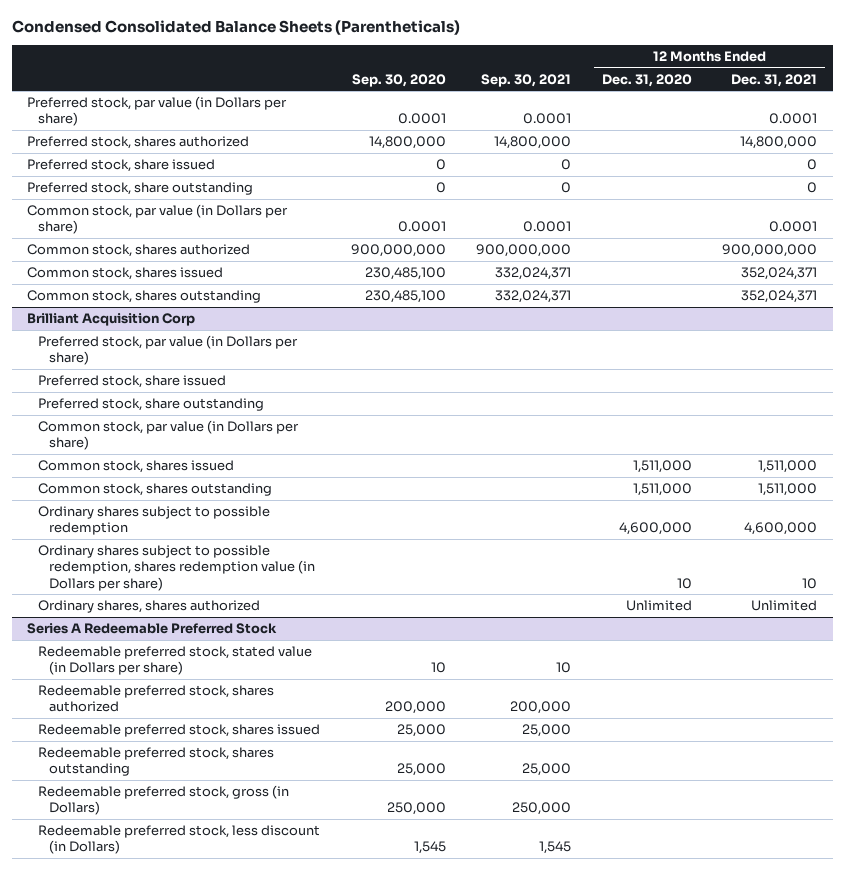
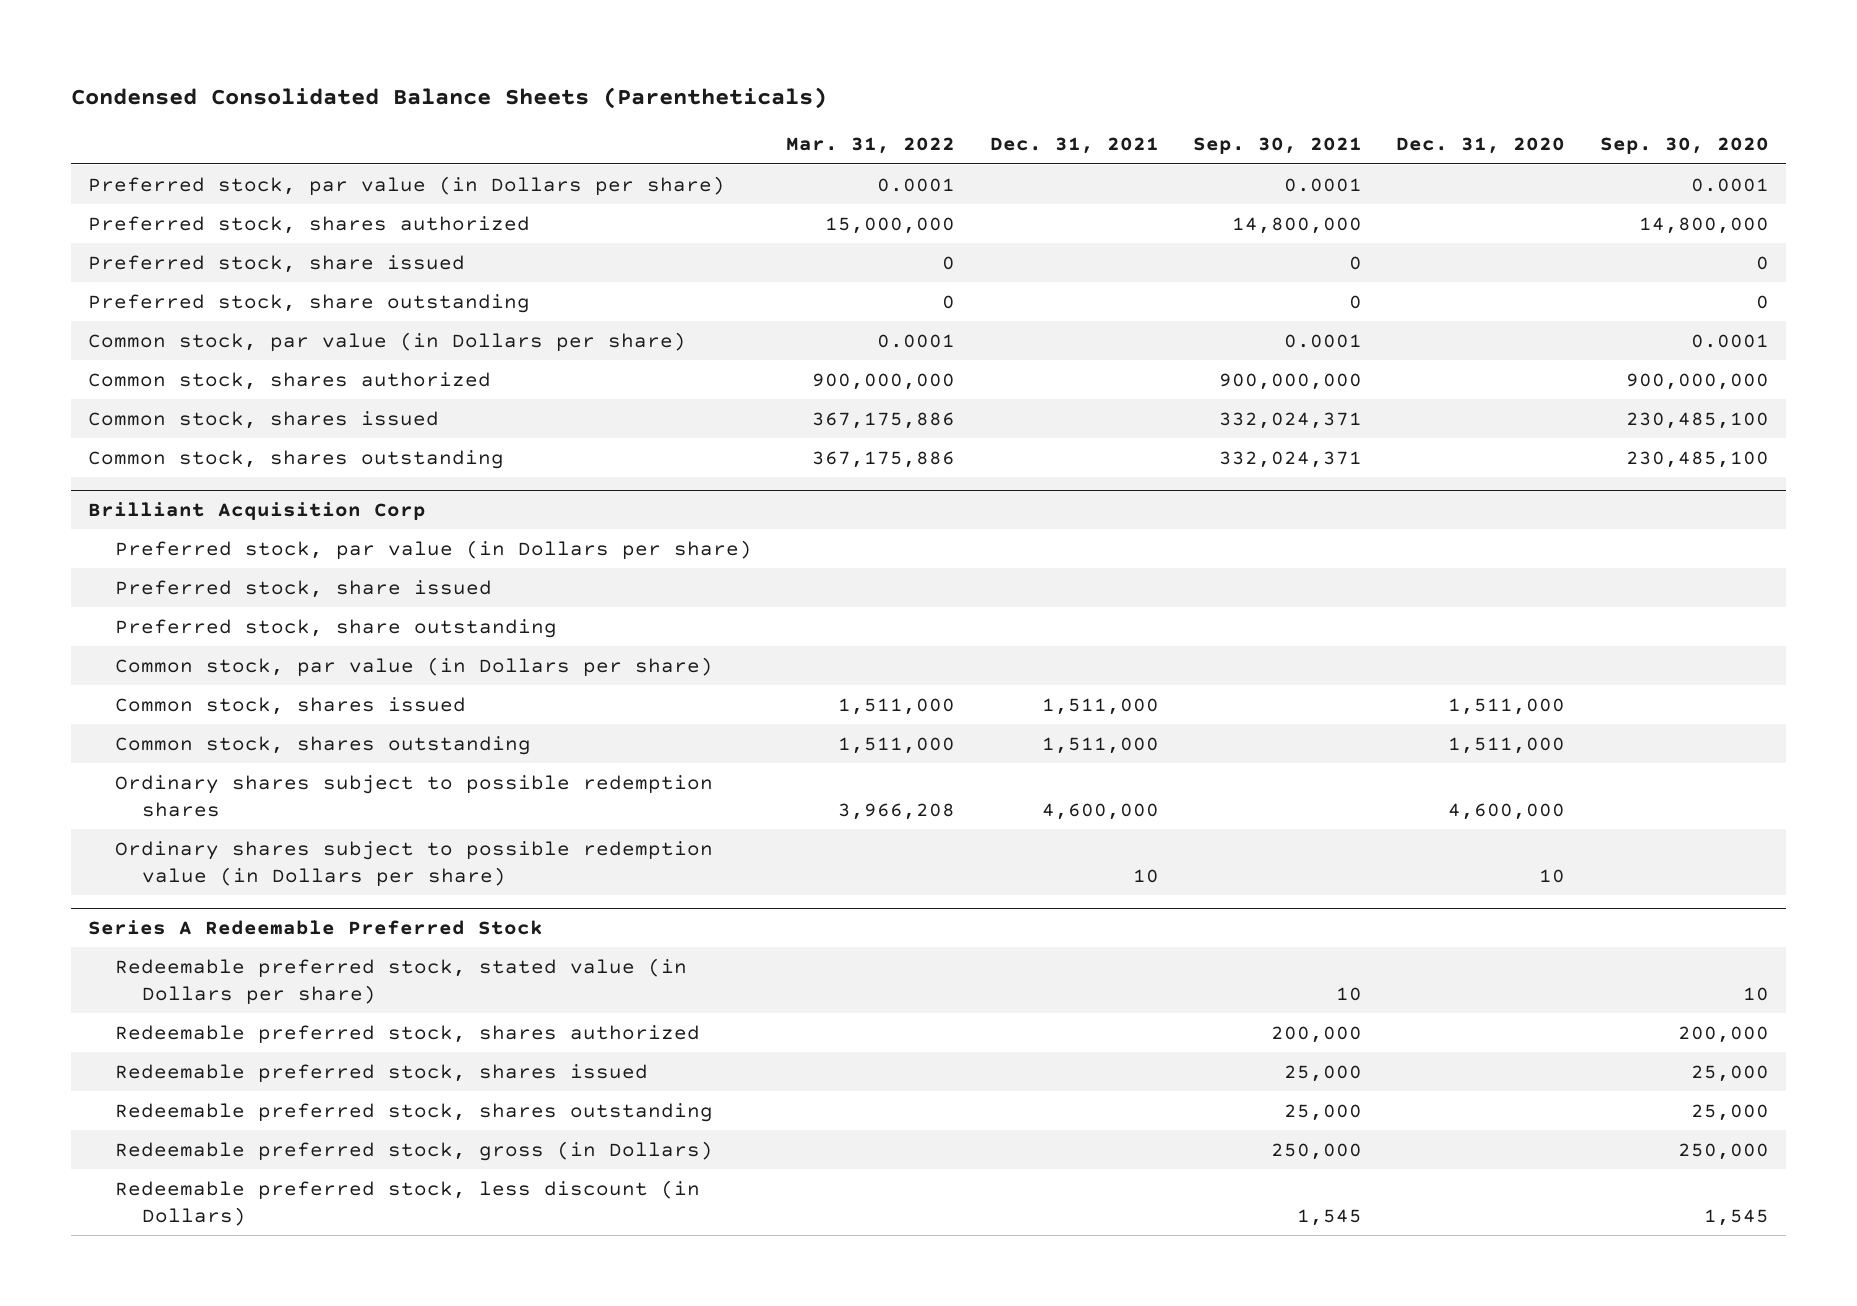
- | Sep. 30, 2020 | Sep. 30, 2021 | 12 Months Ended Dec. 31, 2020 | 12 Months Ended Dec. 31, 2021
+ | Mar. 31, 2022 | Dec. 31, 2021 | Sep. 30, 2021 | Dec. 31, 2020 | Sep. 30, 2020
@ Brilliant Acquisition Corp
- Ordinary shares subject to possible redemption | | | 4,600,000 | 4,600,000
- Ordinary shares subject to possible redemption, shares redemption value (in Dollars per share) | | | 10 | 10
- Ordinary shares, shares authorized | | | Unlimited | Unlimited
+ Ordinary shares subject to possible redemption shares | 3,966,208 | 4,600,000 | | 4,600,000 |
+ Ordinary shares subject to possible redemption value (in Dollars per share) | | 10 | | 10 |

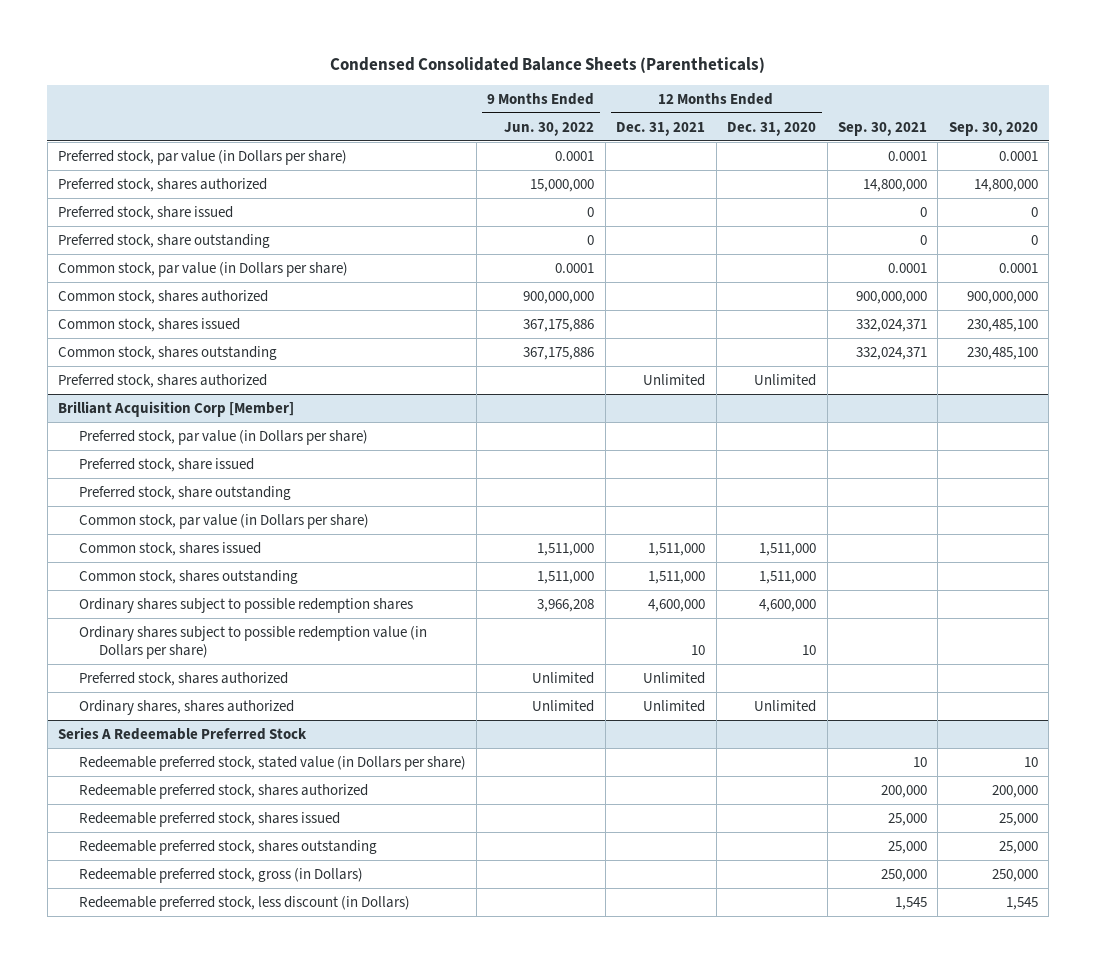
- | Mar. 31, 2022 | Dec. 31, 2021 | Sep. 30, 2021 | Dec. 31, 2020 | Sep. 30, 2020
+ | 9 Months Ended Jun. 30, 2022 | 12 Months Ended Dec. 31, 2021 | 12 Months Ended Dec. 31, 2020 | Sep. 30, 2021 | Sep. 30, 2020
- Brilliant Acquisition Corp
+ Preferred stock, shares authorized | | Unlimited | Unlimited | |
+ Brilliant Acquisition Corp [Member]
+ Preferred stock, shares authorized | Unlimited | Unlimited | | |
+ Ordinary shares, shares authorized | Unlimited | Unlimited | Unlimited | |

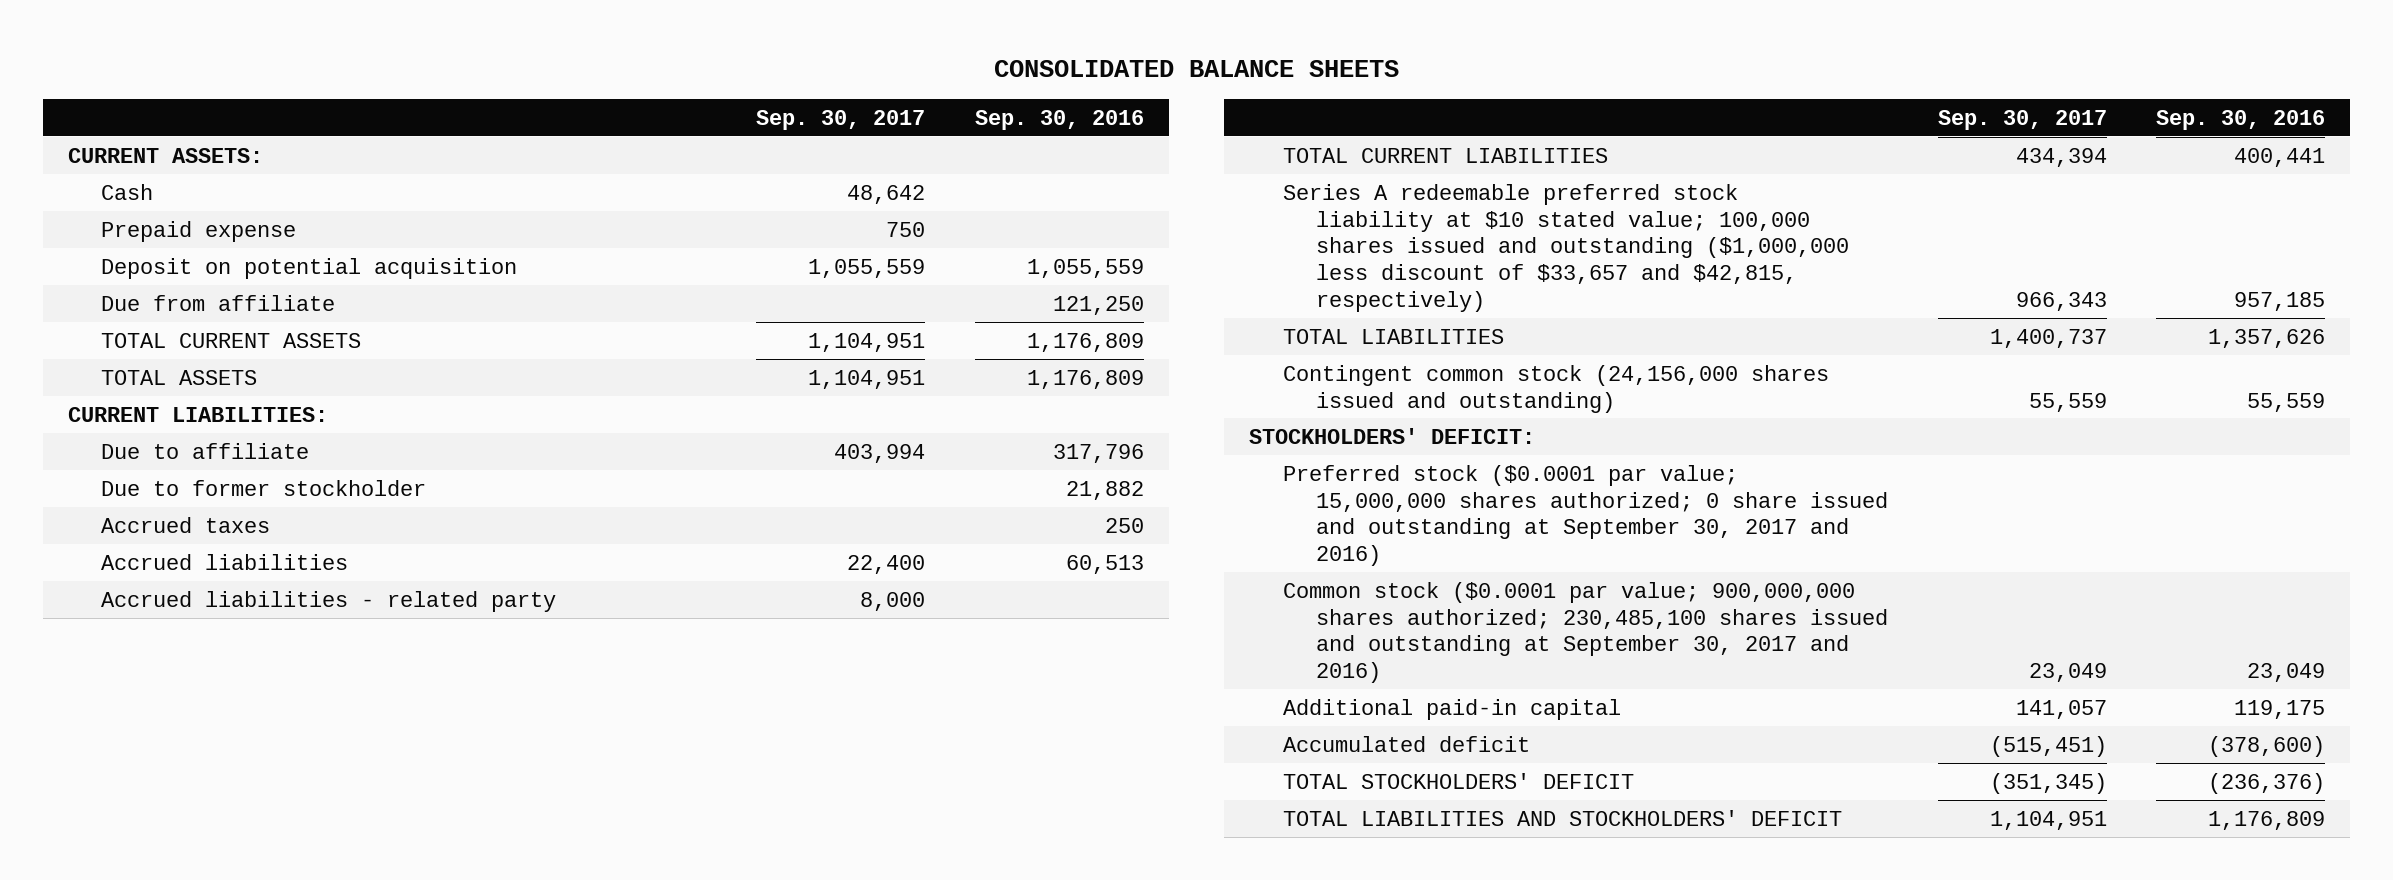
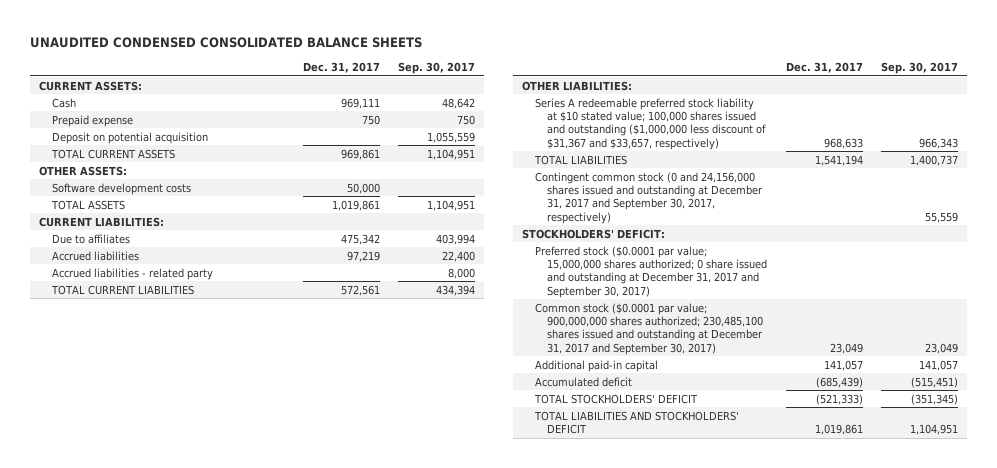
- CONSOLIDATED BALANCE SHEETS
+ UNAUDITED CONDENSED CONSOLIDATED BALANCE SHEETS
- | Sep. 30, 2017 | Sep. 30, 2016
+ | Dec. 31, 2017 | Sep. 30, 2017
- Due from affiliate | | 121,250
+ OTHER ASSETS:
+ Software development costs | 50,000 |
- Due to affiliate | 403,994 | 317,796
- Due to former stockholder | | 21,882
- Accrued taxes | | 250
+ Due to affiliates | 475,342 | 403,994
- Series A redeemable preferred stock liability at $10 stated value; 100,000 shares issued and outstanding ($1,000,000 less discount of $33,657 and $42,815, respectively) | 966,343 | 957,185
+ OTHER LIABILITIES:
+ Series A redeemable preferred stock liability at $10 stated value; 100,000 shares issued and outstanding ($1,000,000 less discount of $31,367 and $33,657, respectively) | 968,633 | 966,343
- Contingent common stock (24,156,000 shares issued and outstanding) | 55,559 | 55,559
+ Contingent common stock (0 and 24,156,000 shares issued and outstanding at December 31, 2017 and September 30, 2017, respectively) | | 55,559
- Preferred stock ($0.0001 par value; 15,000,000 shares authorized; 0 share issued and outstanding at September 30, 2017 and 2016)
- Common stock ($0.0001 par value; 900,000,000 shares authorized; 230,485,100 shares issued and outstanding at September 30, 2017 and 2016) | 23,049 | 23,049
+ Preferred stock ($0.0001 par value; 15,000,000 shares authorized; 0 share issued and outstanding at December 31, 2017 and September 30, 2017)
+ Common stock ($0.0001 par value; 900,000,000 shares authorized; 230,485,100 shares issued and outstanding at December 31, 2017 and September 30, 2017) | 23,049 | 23,049

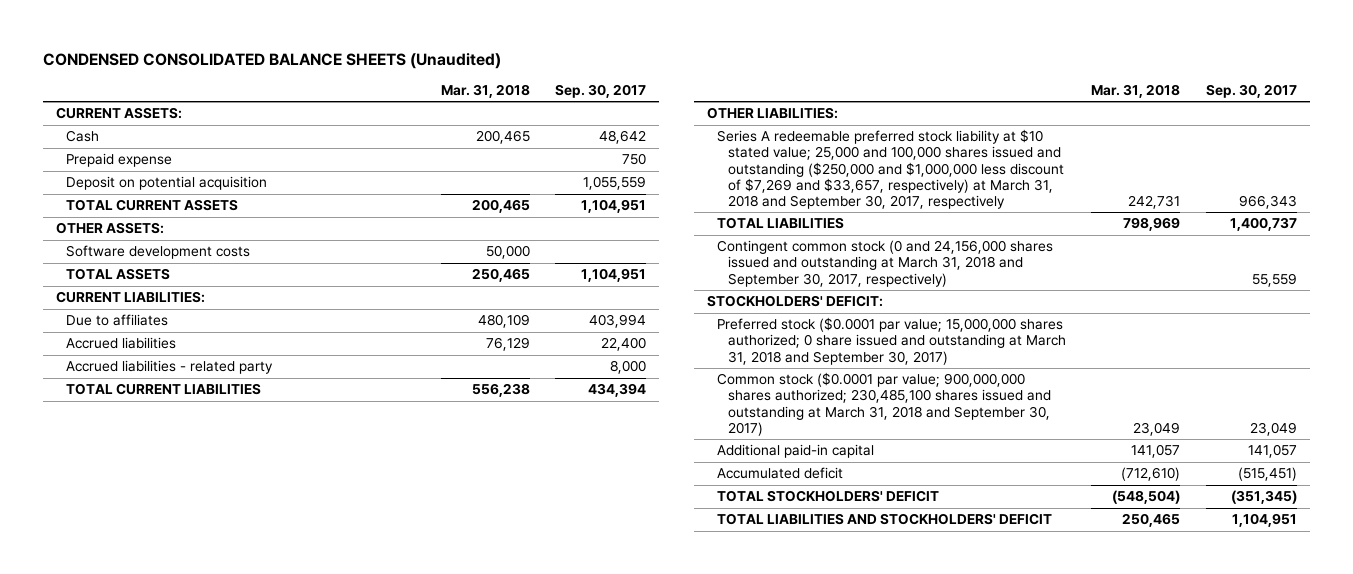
- UNAUDITED CONDENSED CONSOLIDATED BALANCE SHEETS
+ CONDENSED CONSOLIDATED BALANCE SHEETS (Unaudited)
- | Dec. 31, 2017 | Sep. 30, 2017
+ | Mar. 31, 2018 | Sep. 30, 2017
- Series A redeemable preferred stock liability at $10 stated value; 100,000 shares issued and outstanding ($1,000,000 less discount of $31,367 and $33,657, respectively) | 968,633 | 966,343
+ Series A redeemable preferred stock liability at $10 stated value; 25,000 and 100,000 shares issued and outstanding ($250,000 and $1,000,000 less discount of $7,269 and $33,657, respectively) at March 31, 2018 and September 30, 2017, respectively | 242,731 | 966,343
- Contingent common stock (0 and 24,156,000 shares issued and outstanding at December 31, 2017 and September 30, 2017, respectively) | | 55,559
+ Contingent common stock (0 and 24,156,000 shares issued and outstanding at March 31, 2018 and September 30, 2017, respectively) | | 55,559
- Preferred stock ($0.0001 par value; 15,000,000 shares authorized; 0 share issued and outstanding at December 31, 2017 and September 30, 2017)
- Common stock ($0.0001 par value; 900,000,000 shares authorized; 230,485,100 shares issued and outstanding at December 31, 2017 and September 30, 2017) | 23,049 | 23,049
+ Preferred stock ($0.0001 par value; 15,000,000 shares authorized; 0 share issued and outstanding at March 31, 2018 and September 30, 2017)
+ Common stock ($0.0001 par value; 900,000,000 shares authorized; 230,485,100 shares issued and outstanding at March 31, 2018 and September 30, 2017) | 23,049 | 23,049

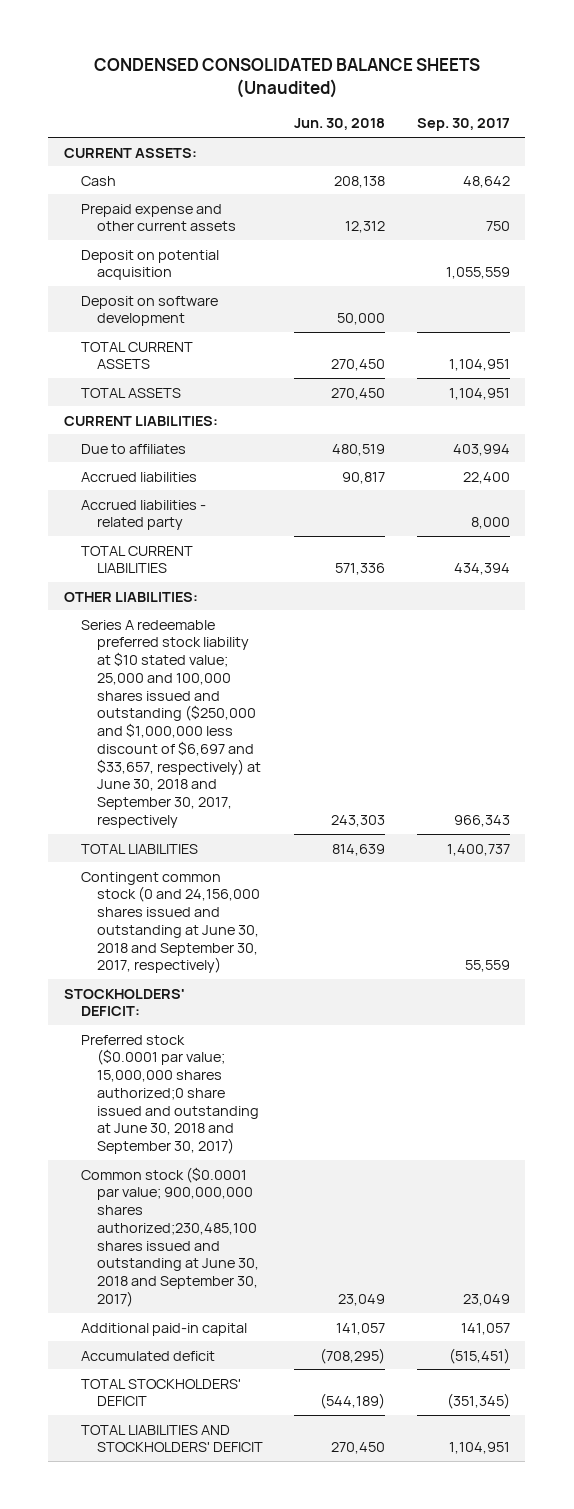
- | Mar. 31, 2018 | Sep. 30, 2017
+ | Jun. 30, 2018 | Sep. 30, 2017
- Prepaid expense | | 750
+ Prepaid expense and other current assets | 12,312 | 750
+ Deposit on software development | 50,000 |
- OTHER ASSETS:
- Software development costs | 50,000 |
- Series A redeemable preferred stock liability at $10 stated value; 25,000 and 100,000 shares issued and outstanding ($250,000 and $1,000,000 less discount of $7,269 and $33,657, respectively) at March 31, 2018 and September 30, 2017, respectively | 242,731 | 966,343
+ Series A redeemable preferred stock liability at $10 stated value; 25,000 and 100,000 shares issued and outstanding ($250,000 and $1,000,000 less discount of $6,697 and $33,657, respectively) at June 30, 2018 and September 30, 2017, respectively | 243,303 | 966,343
- Contingent common stock (0 and 24,156,000 shares issued and outstanding at March 31, 2018 and September 30, 2017, respectively) | | 55,559
+ Contingent common stock (0 and 24,156,000 shares issued and outstanding at June 30, 2018 and September 30, 2017, respectively) | | 55,559
- Preferred stock ($0.0001 par value; 15,000,000 shares authorized; 0 share issued and outstanding at March 31, 2018 and September 30, 2017)
- Common stock ($0.0001 par value; 900,000,000 shares authorized; 230,485,100 shares issued and outstanding at March 31, 2018 and September 30, 2017) | 23,049 | 23,049
+ Preferred stock ($0.0001 par value; 15,000,000 shares authorized;0 share issued and outstanding at June 30, 2018 and September 30, 2017)
+ Common stock ($0.0001 par value; 900,000,000 shares authorized;230,485,100 shares issued and outstanding at June 30, 2018 and September 30, 2017) | 23,049 | 23,049

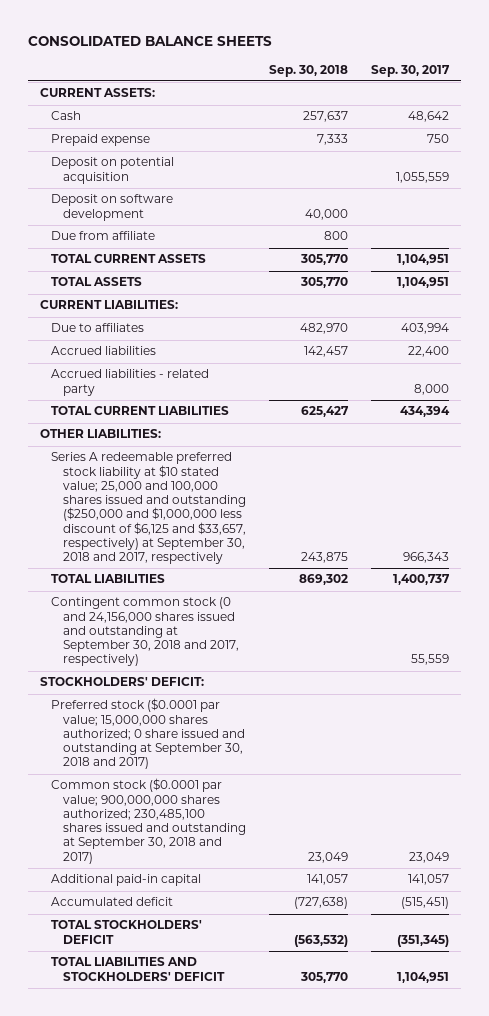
- CONDENSED CONSOLIDATED BALANCE SHEETS (Unaudited)
+ CONSOLIDATED BALANCE SHEETS
- | Jun. 30, 2018 | Sep. 30, 2017
+ | Sep. 30, 2018 | Sep. 30, 2017
- Prepaid expense and other current assets | 12,312 | 750
+ Prepaid expense | 7,333 | 750
+ Due from affiliate | 800 |
- Series A redeemable preferred stock liability at $10 stated value; 25,000 and 100,000 shares issued and outstanding ($250,000 and $1,000,000 less discount of $6,697 and $33,657, respectively) at June 30, 2018 and September 30, 2017, respectively | 243,303 | 966,343
+ Series A redeemable preferred stock liability at $10 stated value; 25,000 and 100,000 shares issued and outstanding ($250,000 and $1,000,000 less discount of $6,125 and $33,657, respectively) at September 30, 2018 and 2017, respectively | 243,875 | 966,343
- Contingent common stock (0 and 24,156,000 shares issued and outstanding at June 30, 2018 and September 30, 2017, respectively) | | 55,559
+ Contingent common stock (0 and 24,156,000 shares issued and outstanding at September 30, 2018 and 2017, respectively) | | 55,559
- Preferred stock ($0.0001 par value; 15,000,000 shares authorized;0 share issued and outstanding at June 30, 2018 and September 30, 2017)
- Common stock ($0.0001 par value; 900,000,000 shares authorized;230,485,100 shares issued and outstanding at June 30, 2018 and September 30, 2017) | 23,049 | 23,049
+ Preferred stock ($0.0001 par value; 15,000,000 shares authorized; 0 share issued and outstanding at September 30, 2018 and 2017)
+ Common stock ($0.0001 par value; 900,000,000 shares authorized; 230,485,100 shares issued and outstanding at September 30, 2018 and 2017) | 23,049 | 23,049

